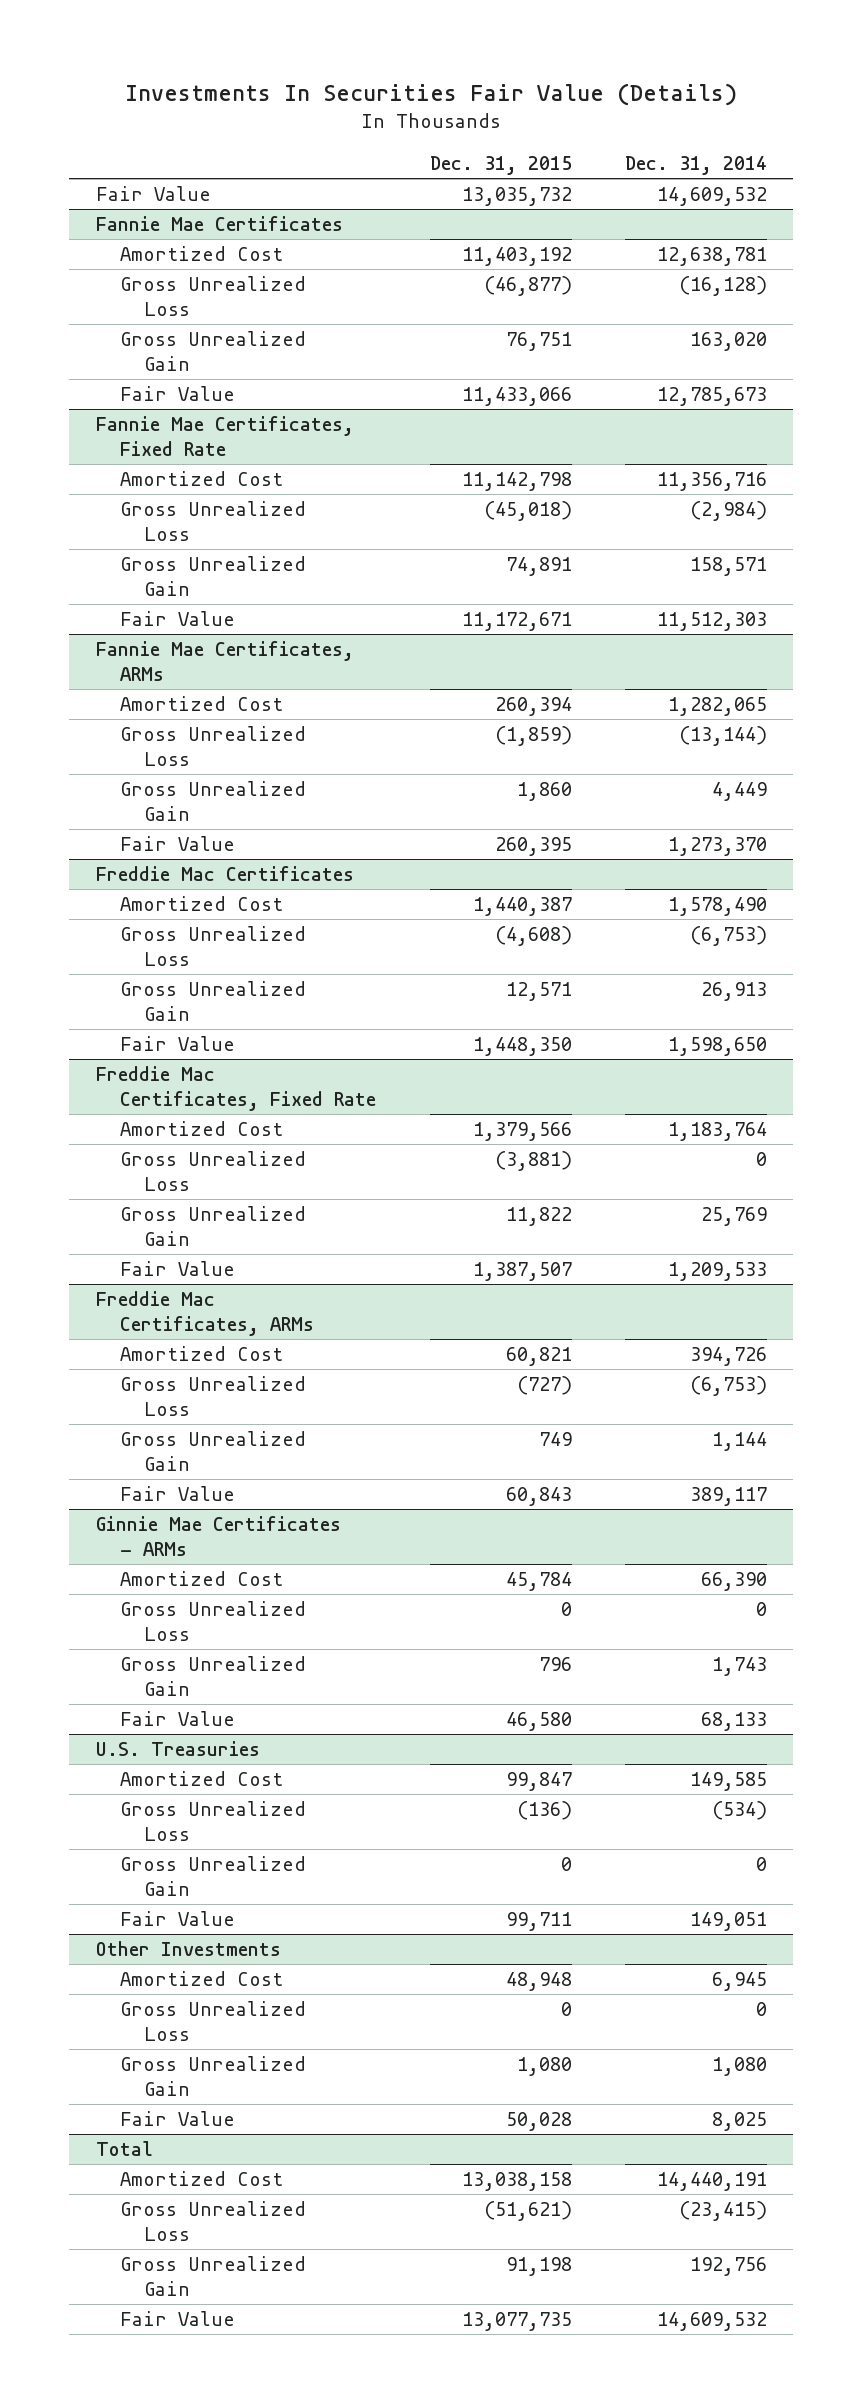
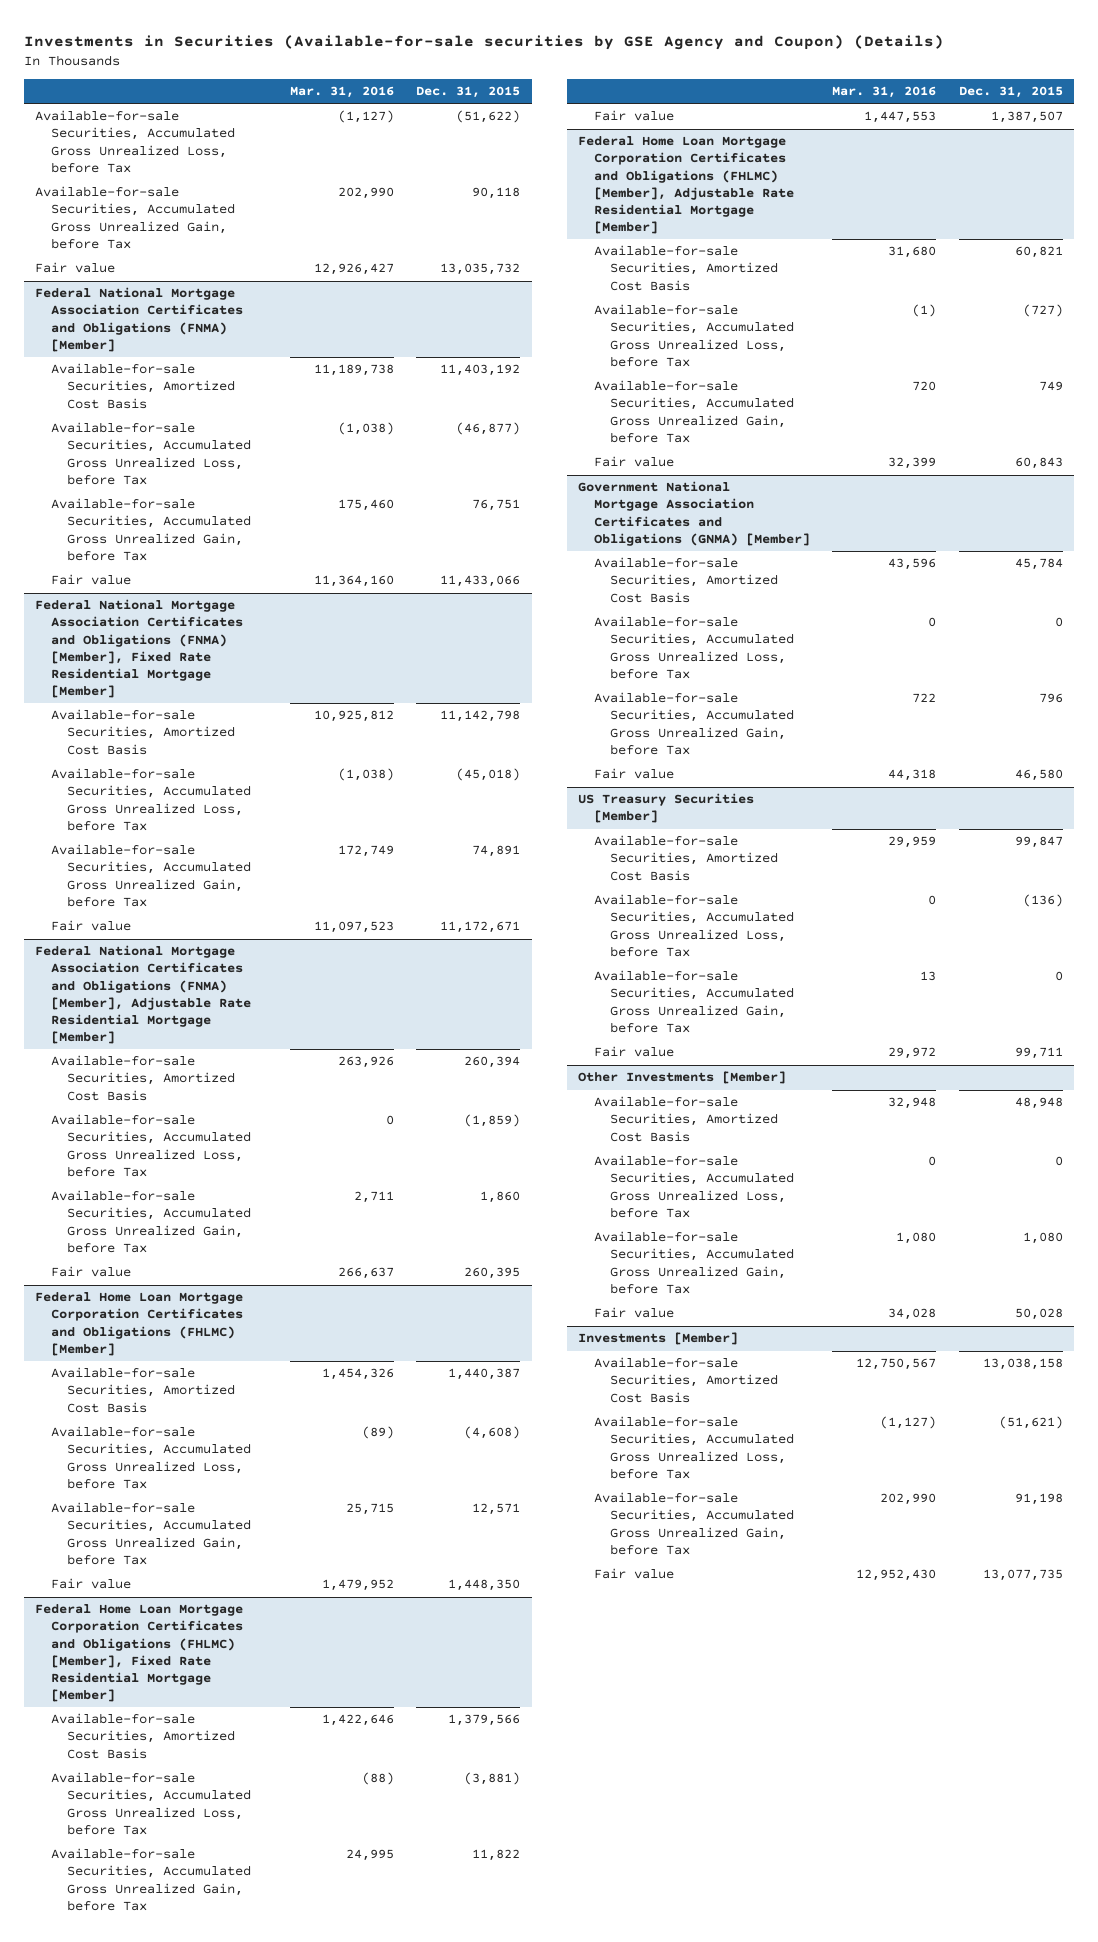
- Investments In Securities Fair Value (Details)
+ Investments in Securities (Available-for-sale securities by GSE Agency and Coupon) (Details)
- | Dec. 31, 2015 | Dec. 31, 2014
+ | Mar. 31, 2016 | Dec. 31, 2015
- Fair Value | 13,035,732 | 14,609,532
- Fannie Mae Certificates
- Amortized Cost | 11,403,192 | 12,638,781
- Gross Unrealized Loss | (46,877) | (16,128)
- Gross Unrealized Gain | 76,751 | 163,020
- Fair Value | 11,433,066 | 12,785,673
- Fannie Mae Certificates, Fixed Rate
- Amortized Cost | 11,142,798 | 11,356,716
- Gross Unrealized Loss | (45,018) | (2,984)
- Gross Unrealized Gain | 74,891 | 158,571
- Fair Value | 11,172,671 | 11,512,303
- Fannie Mae Certificates, ARMs
- Amortized Cost | 260,394 | 1,282,065
- Gross Unrealized Loss | (1,859) | (13,144)
- Gross Unrealized Gain | 1,860 | 4,449
- Fair Value | 260,395 | 1,273,370
- Freddie Mac Certificates
- Amortized Cost | 1,440,387 | 1,578,490
- Gross Unrealized Loss | (4,608) | (6,753)
- Gross Unrealized Gain | 12,571 | 26,913
- Fair Value | 1,448,350 | 1,598,650
- Freddie Mac Certificates, Fixed Rate
- Amortized Cost | 1,379,566 | 1,183,764
- Gross Unrealized Loss | (3,881) | 0
- Gross Unrealized Gain | 11,822 | 25,769
- Fair Value | 1,387,507 | 1,209,533
- Freddie Mac Certificates, ARMs
- Amortized Cost | 60,821 | 394,726
- Gross Unrealized Loss | (727) | (6,753)
- Gross Unrealized Gain | 749 | 1,144
- Fair Value | 60,843 | 389,117
- Ginnie Mae Certificates - ARMs
- Amortized Cost | 45,784 | 66,390
- Gross Unrealized Loss | 0 | 0
- Gross Unrealized Gain | 796 | 1,743
- Fair Value | 46,580 | 68,133
- U.S. Treasuries
- Amortized Cost | 99,847 | 149,585
- Gross Unrealized Loss | (136) | (534)
- Gross Unrealized Gain | 0 | 0
- Fair Value | 99,711 | 149,051
- Other Investments
- Amortized Cost | 48,948 | 6,945
- Gross Unrealized Loss | 0 | 0
- Gross Unrealized Gain | 1,080 | 1,080
- Fair Value | 50,028 | 8,025
- Total
- Amortized Cost | 13,038,158 | 14,440,191
- Gross Unrealized Loss | (51,621) | (23,415)
- Gross Unrealized Gain | 91,198 | 192,756
- Fair Value | 13,077,735 | 14,609,532
+ Available-for-sale Securities, Accumulated Gross Unrealized Loss, before Tax | (1,127) | (51,622)
+ Available-for-sale Securities, Accumulated Gross Unrealized Gain, before Tax | 202,990 | 90,118
+ Fair value | 12,926,427 | 13,035,732
+ Federal National Mortgage Association Certificates and Obligations (FNMA) [Member]
+ Available-for-sale Securities, Amortized Cost Basis | 11,189,738 | 11,403,192
+ Available-for-sale Securities, Accumulated Gross Unrealized Loss, before Tax | (1,038) | (46,877)
+ Available-for-sale Securities, Accumulated Gross Unrealized Gain, before Tax | 175,460 | 76,751
+ Fair value | 11,364,160 | 11,433,066
+ Federal National Mortgage Association Certificates and Obligations (FNMA) [Member], Fixed Rate Residential Mortgage [Member]
+ Available-for-sale Securities, Amortized Cost Basis | 10,925,812 | 11,142,798
+ Available-for-sale Securities, Accumulated Gross Unrealized Loss, before Tax | (1,038) | (45,018)
+ Available-for-sale Securities, Accumulated Gross Unrealized Gain, before Tax | 172,749 | 74,891
+ Fair value | 11,097,523 | 11,172,671
+ Federal National Mortgage Association Certificates and Obligations (FNMA) [Member], Adjustable Rate Residential Mortgage [Member]
+ Available-for-sale Securities, Amortized Cost Basis | 263,926 | 260,394
+ Available-for-sale Securities, Accumulated Gross Unrealized Loss, before Tax | 0 | (1,859)
+ Available-for-sale Securities, Accumulated Gross Unrealized Gain, before Tax | 2,711 | 1,860
+ Fair value | 266,637 | 260,395
+ Federal Home Loan Mortgage Corporation Certificates and Obligations (FHLMC) [Member]
+ Available-for-sale Securities, Amortized Cost Basis | 1,454,326 | 1,440,387
+ Available-for-sale Securities, Accumulated Gross Unrealized Loss, before Tax | (89) | (4,608)
+ Available-for-sale Securities, Accumulated Gross Unrealized Gain, before Tax | 25,715 | 12,571
+ Fair value | 1,479,952 | 1,448,350
+ Federal Home Loan Mortgage Corporation Certificates and Obligations (FHLMC) [Member], Fixed Rate Residential Mortgage [Member]
+ Available-for-sale Securities, Amortized Cost Basis | 1,422,646 | 1,379,566
+ Available-for-sale Securities, Accumulated Gross Unrealized Loss, before Tax | (88) | (3,881)
+ Available-for-sale Securities, Accumulated Gross Unrealized Gain, before Tax | 24,995 | 11,822
+ Fair value | 1,447,553 | 1,387,507
+ Federal Home Loan Mortgage Corporation Certificates and Obligations (FHLMC) [Member], Adjustable Rate Residential Mortgage [Member]
+ Available-for-sale Securities, Amortized Cost Basis | 31,680 | 60,821
+ Available-for-sale Securities, Accumulated Gross Unrealized Loss, before Tax | (1) | (727)
+ Available-for-sale Securities, Accumulated Gross Unrealized Gain, before Tax | 720 | 749
+ Fair value | 32,399 | 60,843
+ Government National Mortgage Association Certificates and Obligations (GNMA) [Member]
+ Available-for-sale Securities, Amortized Cost Basis | 43,596 | 45,784
+ Available-for-sale Securities, Accumulated Gross Unrealized Loss, before Tax | 0 | 0
+ Available-for-sale Securities, Accumulated Gross Unrealized Gain, before Tax | 722 | 796
+ Fair value | 44,318 | 46,580
+ US Treasury Securities [Member]
+ Available-for-sale Securities, Amortized Cost Basis | 29,959 | 99,847
+ Available-for-sale Securities, Accumulated Gross Unrealized Loss, before Tax | 0 | (136)
+ Available-for-sale Securities, Accumulated Gross Unrealized Gain, before Tax | 13 | 0
+ Fair value | 29,972 | 99,711
+ Other Investments [Member]
+ Available-for-sale Securities, Amortized Cost Basis | 32,948 | 48,948
+ Available-for-sale Securities, Accumulated Gross Unrealized Loss, before Tax | 0 | 0
+ Available-for-sale Securities, Accumulated Gross Unrealized Gain, before Tax | 1,080 | 1,080
+ Fair value | 34,028 | 50,028
+ Investments [Member]
+ Available-for-sale Securities, Amortized Cost Basis | 12,750,567 | 13,038,158
+ Available-for-sale Securities, Accumulated Gross Unrealized Loss, before Tax | (1,127) | (51,621)
+ Available-for-sale Securities, Accumulated Gross Unrealized Gain, before Tax | 202,990 | 91,198
+ Fair value | 12,952,430 | 13,077,735

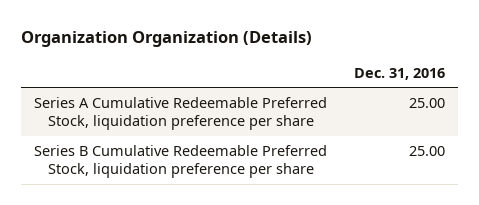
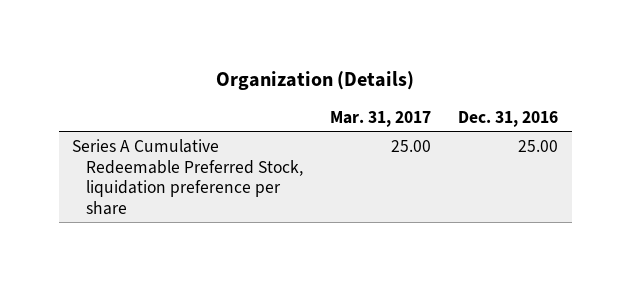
- Organization Organization (Details)
+ Organization (Details)
- | Dec. 31, 2016
+ | Mar. 31, 2017 | Dec. 31, 2016
- Series B Cumulative Redeemable Preferred Stock, liquidation preference per share | 25.00

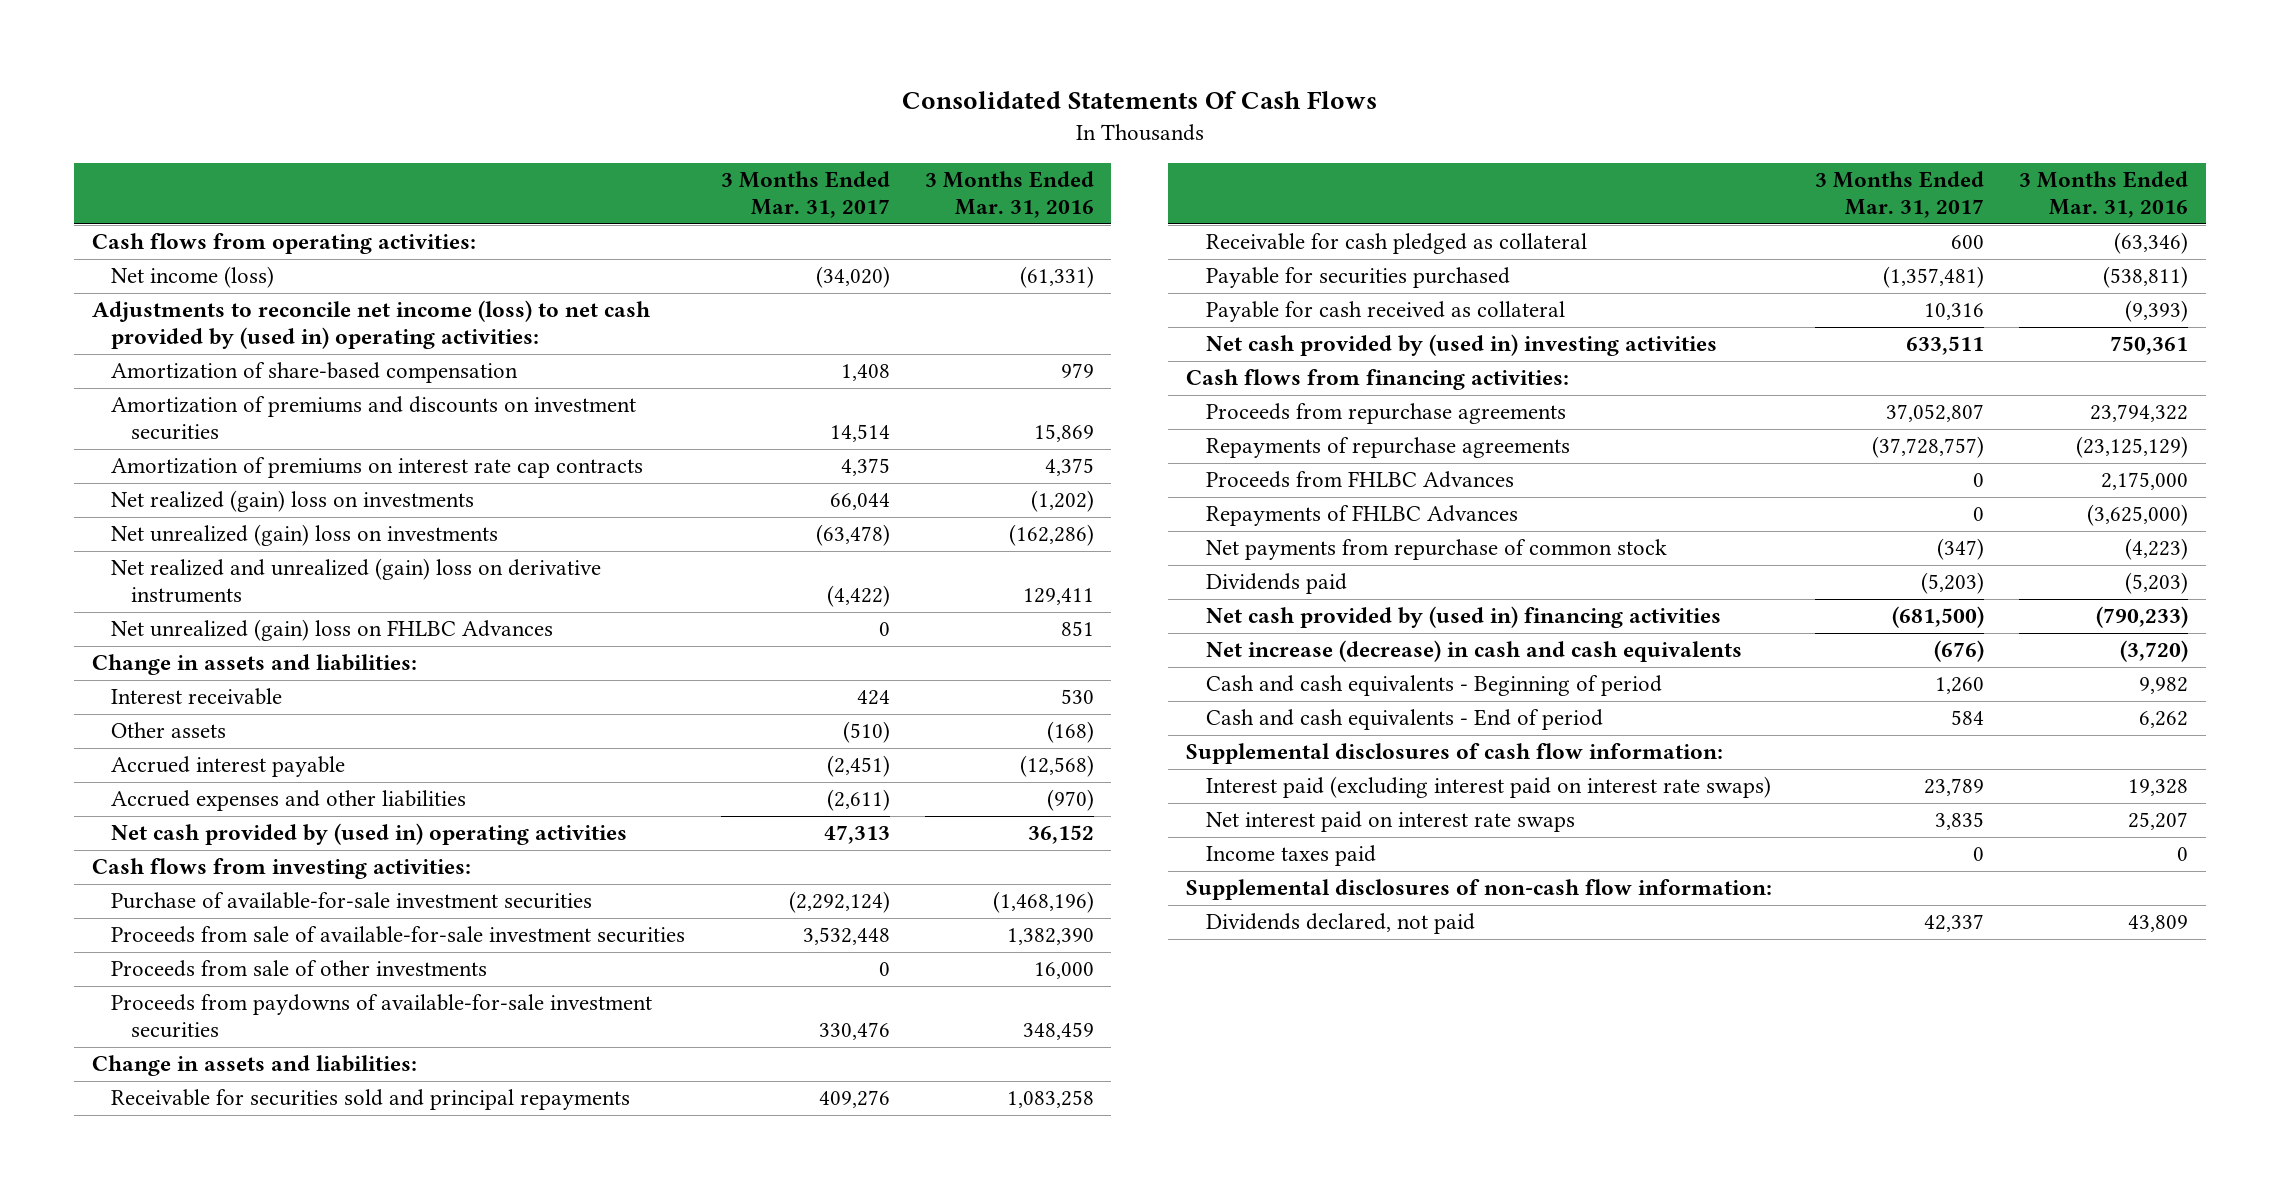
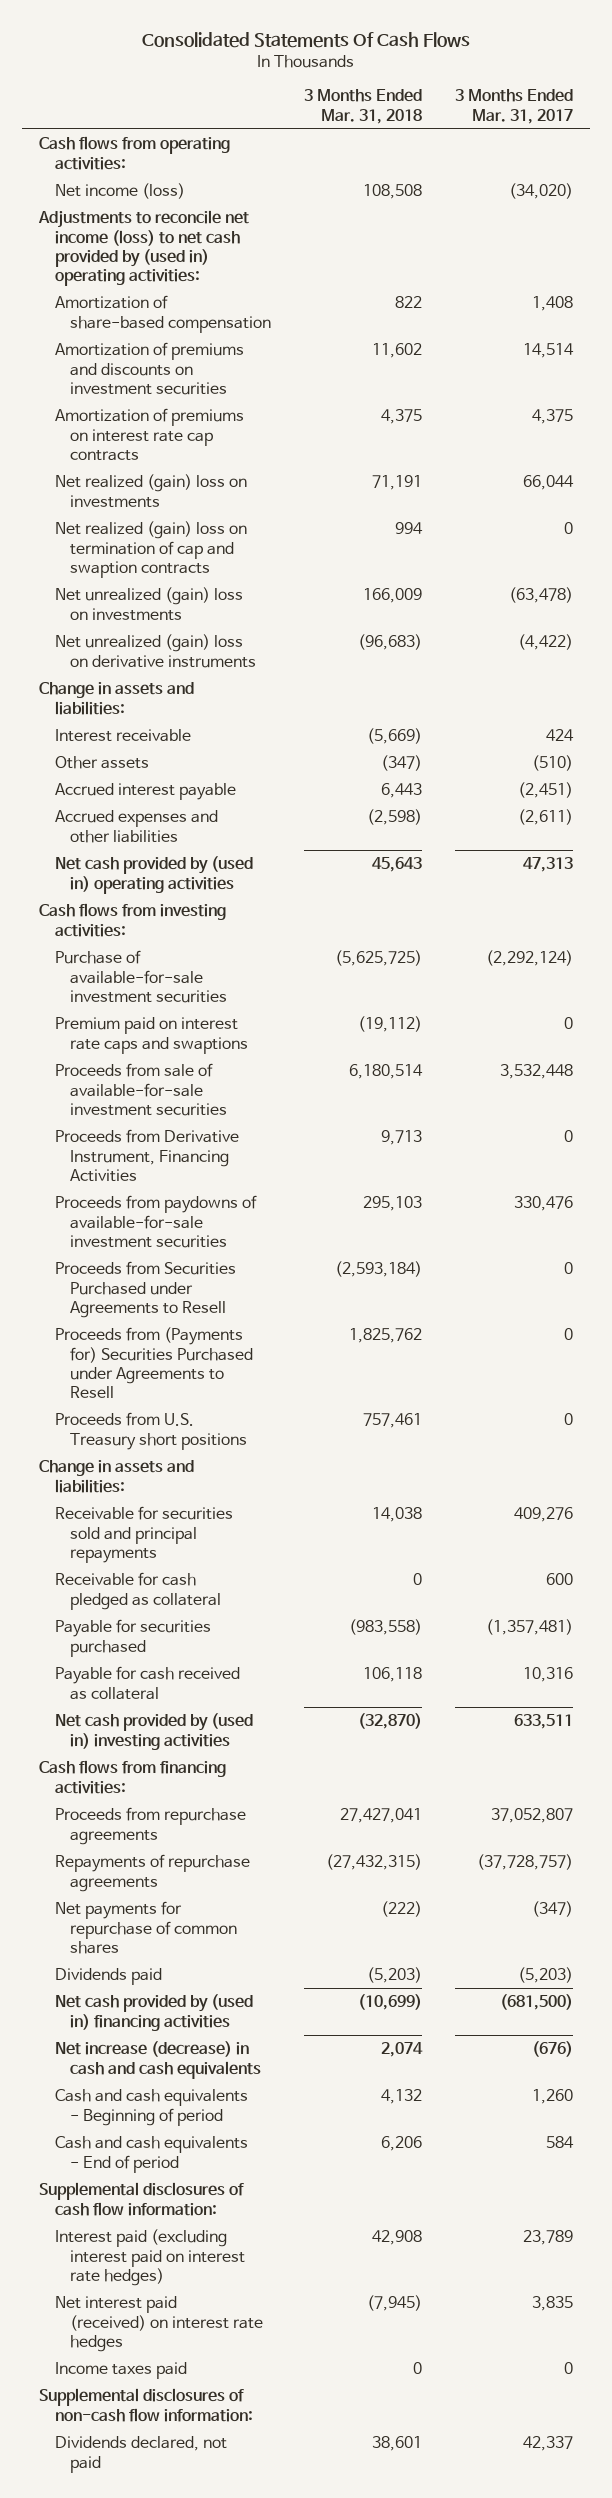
- | 3 Months Ended Mar. 31, 2017 | 3 Months Ended Mar. 31, 2016
+ | 3 Months Ended Mar. 31, 2018 | 3 Months Ended Mar. 31, 2017
+ Net realized (gain) loss on termination of cap and swaption contracts | 994 | 0
- Net realized and unrealized (gain) loss on derivative instruments | (4,422) | 129,411
- Net unrealized (gain) loss on FHLBC Advances | 0 | 851
+ Net unrealized (gain) loss on derivative instruments | (96,683) | (4,422)
+ Premium paid on interest rate caps and swaptions | (19,112) | 0
- Proceeds from sale of other investments | 0 | 16,000
+ Proceeds from Derivative Instrument, Financing Activities | 9,713 | 0
+ Proceeds from Securities Purchased under Agreements to Resell | (2,593,184) | 0
+ Proceeds from (Payments for) Securities Purchased under Agreements to Resell | 1,825,762 | 0
+ Proceeds from U.S. Treasury short positions | 757,461 | 0
- Proceeds from FHLBC Advances | 0 | 2,175,000
- Repayments of FHLBC Advances | 0 | (3,625,000)
- Net payments from repurchase of common stock | (347) | (4,223)
+ Net payments for repurchase of common shares | (222) | (347)
- Interest paid (excluding interest paid on interest rate swaps) | 23,789 | 19,328
- Net interest paid on interest rate swaps | 3,835 | 25,207
+ Interest paid (excluding interest paid on interest rate hedges) | 42,908 | 23,789
+ Net interest paid (received) on interest rate hedges | (7,945) | 3,835

